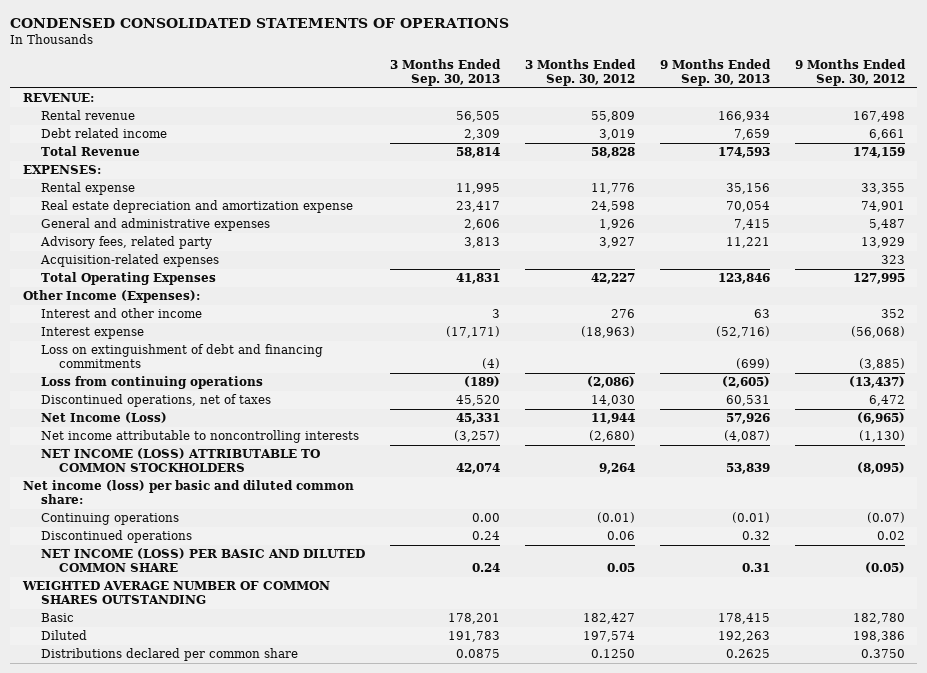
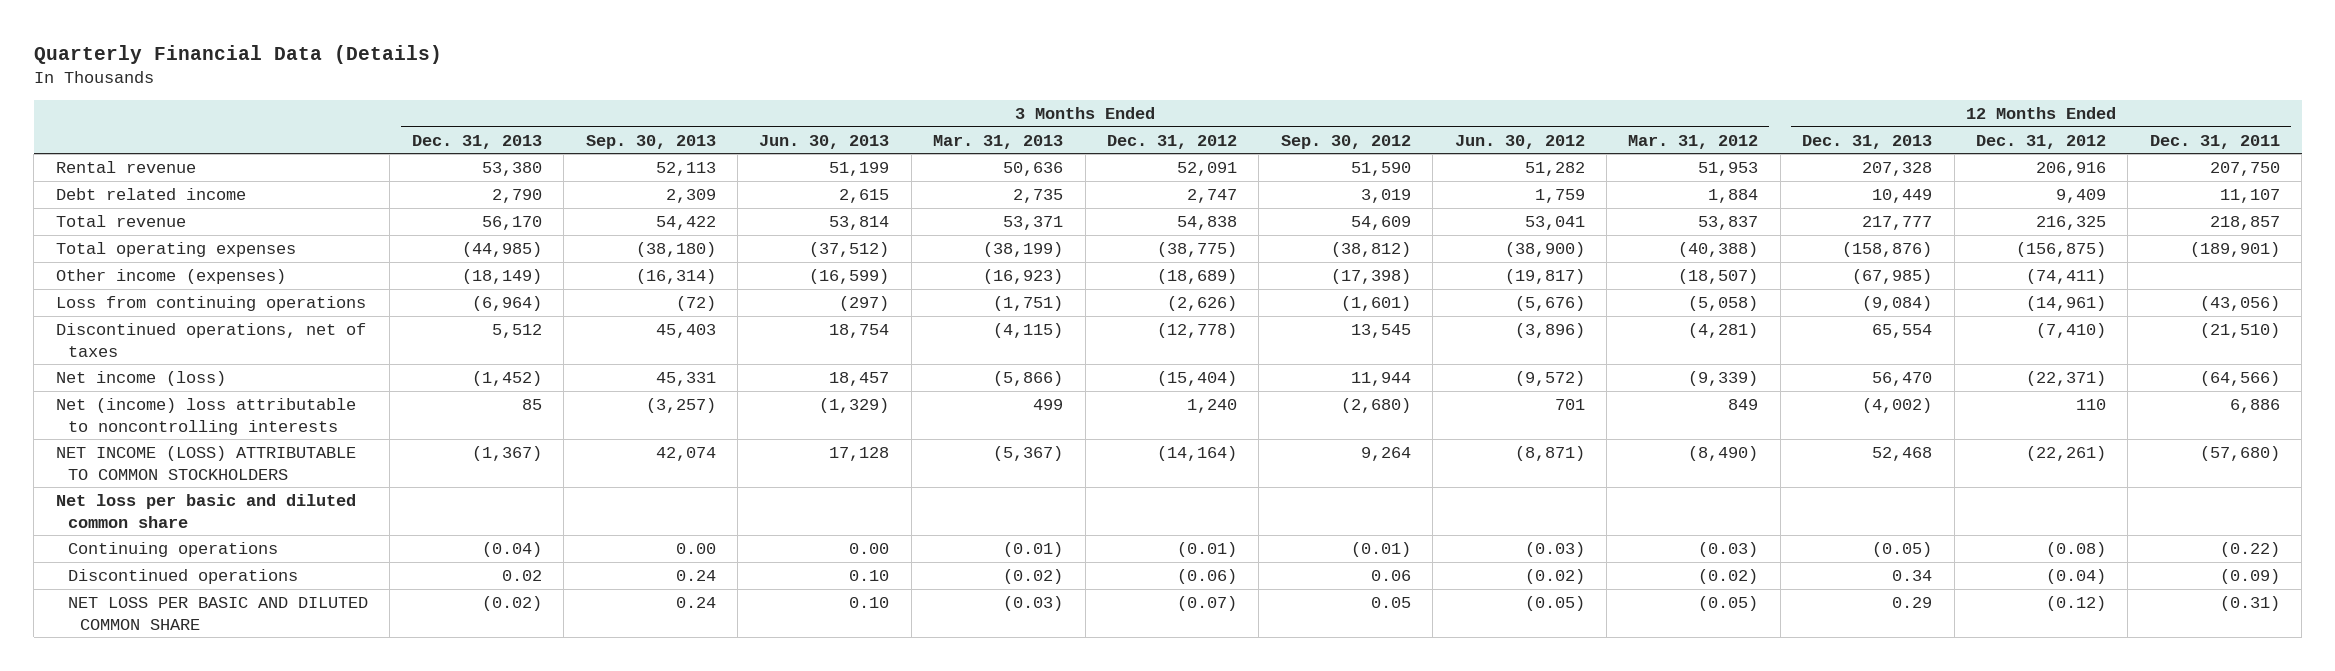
- CONDENSED CONSOLIDATED STATEMENTS OF OPERATIONS
+ Quarterly Financial Data (Details)
- | 3 Months Ended Sep. 30, 2013 | 3 Months Ended Sep. 30, 2012 | 9 Months Ended Sep. 30, 2013 | 9 Months Ended Sep. 30, 2012
+ | 3 Months Ended Dec. 31, 2013 | 3 Months Ended Sep. 30, 2013 | 3 Months Ended Jun. 30, 2013 | 3 Months Ended Mar. 31, 2013 | 3 Months Ended Dec. 31, 2012 | 3 Months Ended Sep. 30, 2012 | 3 Months Ended Jun. 30, 2012 | 3 Months Ended Mar. 31, 2012 | 12 Months Ended Dec. 31, 2013 | 12 Months Ended Dec. 31, 2012 | 12 Months Ended Dec. 31, 2011
- REVENUE:
- Rental revenue | 56,505 | 55,809 | 166,934 | 167,498
+ Rental revenue | 53,380 | 52,113 | 51,199 | 50,636 | 52,091 | 51,590 | 51,282 | 51,953 | 207,328 | 206,916 | 207,750
- Total Revenue | 58,814 | 58,828 | 174,593 | 174,159
- EXPENSES:
- Rental expense | 11,995 | 11,776 | 35,156 | 33,355
- Real estate depreciation and amortization expense | 23,417 | 24,598 | 70,054 | 74,901
- General and administrative expenses | 2,606 | 1,926 | 7,415 | 5,487
- Advisory fees, related party | 3,813 | 3,927 | 11,221 | 13,929
- Acquisition-related expenses | | | | 323
- Total Operating Expenses | 41,831 | 42,227 | 123,846 | 127,995
- Other Income (Expenses):
- Interest and other income | 3 | 276 | 63 | 352
- Interest expense | (17,171) | (18,963) | (52,716) | (56,068)
- Loss on extinguishment of debt and financing commitments | (4) | | (699) | (3,885)
- Loss from continuing operations | (189) | (2,086) | (2,605) | (13,437)
- Discontinued operations, net of taxes | 45,520 | 14,030 | 60,531 | 6,472
- Net Income (Loss) | 45,331 | 11,944 | 57,926 | (6,965)
- Net income attributable to noncontrolling interests | (3,257) | (2,680) | (4,087) | (1,130)
+ Total revenue | 56,170 | 54,422 | 53,814 | 53,371 | 54,838 | 54,609 | 53,041 | 53,837 | 217,777 | 216,325 | 218,857
+ Total operating expenses | (44,985) | (38,180) | (37,512) | (38,199) | (38,775) | (38,812) | (38,900) | (40,388) | (158,876) | (156,875) | (189,901)
+ Other income (expenses) | (18,149) | (16,314) | (16,599) | (16,923) | (18,689) | (17,398) | (19,817) | (18,507) | (67,985) | (74,411) |
+ Loss from continuing operations | (6,964) | (72) | (297) | (1,751) | (2,626) | (1,601) | (5,676) | (5,058) | (9,084) | (14,961) | (43,056)
+ Discontinued operations, net of taxes | 5,512 | 45,403 | 18,754 | (4,115) | (12,778) | 13,545 | (3,896) | (4,281) | 65,554 | (7,410) | (21,510)
+ Net income (loss) | (1,452) | 45,331 | 18,457 | (5,866) | (15,404) | 11,944 | (9,572) | (9,339) | 56,470 | (22,371) | (64,566)
+ Net (income) loss attributable to noncontrolling interests | 85 | (3,257) | (1,329) | 499 | 1,240 | (2,680) | 701 | 849 | (4,002) | 110 | 6,886
- Net income (loss) per basic and diluted common share:
+ Net loss per basic and diluted common share
- NET INCOME (LOSS) PER BASIC AND DILUTED COMMON SHARE | 0.24 | 0.05 | 0.31 | (0.05)
- WEIGHTED AVERAGE NUMBER OF COMMON SHARES OUTSTANDING
- Basic | 178,201 | 182,427 | 178,415 | 182,780
- Diluted | 191,783 | 197,574 | 192,263 | 198,386
- Distributions declared per common share | 0.0875 | 0.1250 | 0.2625 | 0.3750
+ NET LOSS PER BASIC AND DILUTED COMMON SHARE | (0.02) | 0.24 | 0.10 | (0.03) | (0.07) | 0.05 | (0.05) | (0.05) | 0.29 | (0.12) | (0.31)

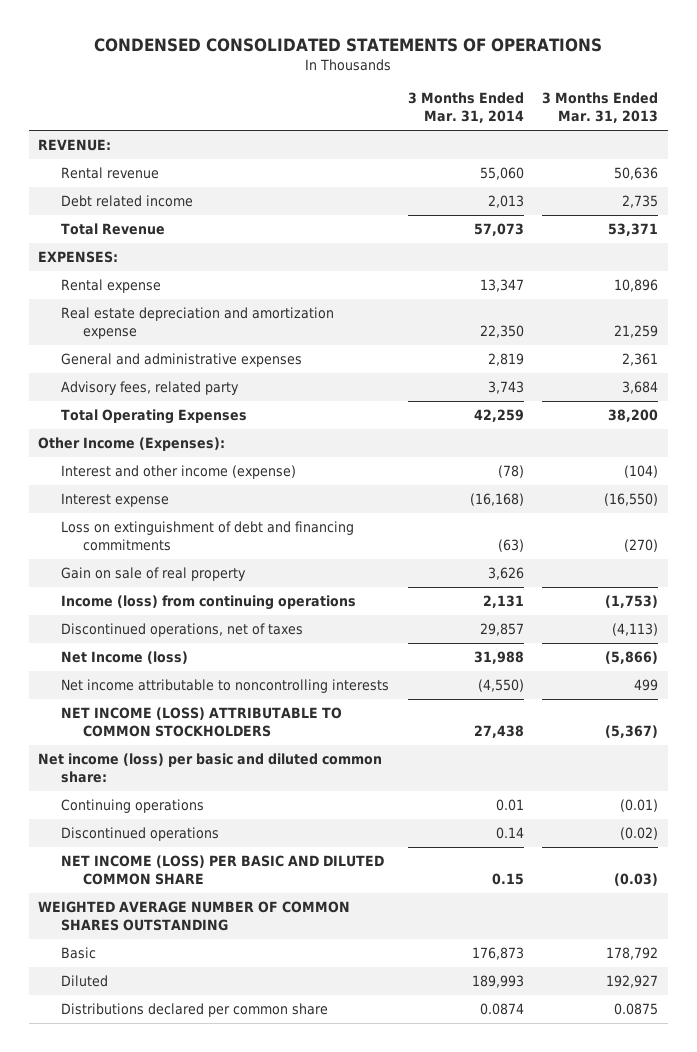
- Quarterly Financial Data (Details)
+ CONDENSED CONSOLIDATED STATEMENTS OF OPERATIONS
- | 3 Months Ended Dec. 31, 2013 | 3 Months Ended Sep. 30, 2013 | 3 Months Ended Jun. 30, 2013 | 3 Months Ended Mar. 31, 2013 | 3 Months Ended Dec. 31, 2012 | 3 Months Ended Sep. 30, 2012 | 3 Months Ended Jun. 30, 2012 | 3 Months Ended Mar. 31, 2012 | 12 Months Ended Dec. 31, 2013 | 12 Months Ended Dec. 31, 2012 | 12 Months Ended Dec. 31, 2011
+ | 3 Months Ended Mar. 31, 2014 | 3 Months Ended Mar. 31, 2013
+ REVENUE:
- Total revenue | 56,170 | 54,422 | 53,814 | 53,371 | 54,838 | 54,609 | 53,041 | 53,837 | 217,777 | 216,325 | 218,857
- Total operating expenses | (44,985) | (38,180) | (37,512) | (38,199) | (38,775) | (38,812) | (38,900) | (40,388) | (158,876) | (156,875) | (189,901)
- Other income (expenses) | (18,149) | (16,314) | (16,599) | (16,923) | (18,689) | (17,398) | (19,817) | (18,507) | (67,985) | (74,411) |
- Loss from continuing operations | (6,964) | (72) | (297) | (1,751) | (2,626) | (1,601) | (5,676) | (5,058) | (9,084) | (14,961) | (43,056)
- Discontinued operations, net of taxes | 5,512 | 45,403 | 18,754 | (4,115) | (12,778) | 13,545 | (3,896) | (4,281) | 65,554 | (7,410) | (21,510)
- Net income (loss) | (1,452) | 45,331 | 18,457 | (5,866) | (15,404) | 11,944 | (9,572) | (9,339) | 56,470 | (22,371) | (64,566)
- Net (income) loss attributable to noncontrolling interests | 85 | (3,257) | (1,329) | 499 | 1,240 | (2,680) | 701 | 849 | (4,002) | 110 | 6,886
+ Total Revenue | 57,073 | 53,371
+ EXPENSES:
+ Rental expense | 13,347 | 10,896
+ Real estate depreciation and amortization expense | 22,350 | 21,259
+ General and administrative expenses | 2,819 | 2,361
+ Advisory fees, related party | 3,743 | 3,684
+ Total Operating Expenses | 42,259 | 38,200
+ Other Income (Expenses):
+ Interest and other income (expense) | (78) | (104)
+ Interest expense | (16,168) | (16,550)
+ Loss on extinguishment of debt and financing commitments | (63) | (270)
+ Gain on sale of real property | 3,626 |
+ Income (loss) from continuing operations | 2,131 | (1,753)
+ Discontinued operations, net of taxes | 29,857 | (4,113)
+ Net Income (loss) | 31,988 | (5,866)
+ Net income attributable to noncontrolling interests | (4,550) | 499
- Net loss per basic and diluted common share
+ Net income (loss) per basic and diluted common share:
- NET LOSS PER BASIC AND DILUTED COMMON SHARE | (0.02) | 0.24 | 0.10 | (0.03) | (0.07) | 0.05 | (0.05) | (0.05) | 0.29 | (0.12) | (0.31)
+ NET INCOME (LOSS) PER BASIC AND DILUTED COMMON SHARE | 0.15 | (0.03)
+ WEIGHTED AVERAGE NUMBER OF COMMON SHARES OUTSTANDING
+ Basic | 176,873 | 178,792
+ Diluted | 189,993 | 192,927
+ Distributions declared per common share | 0.0874 | 0.0875

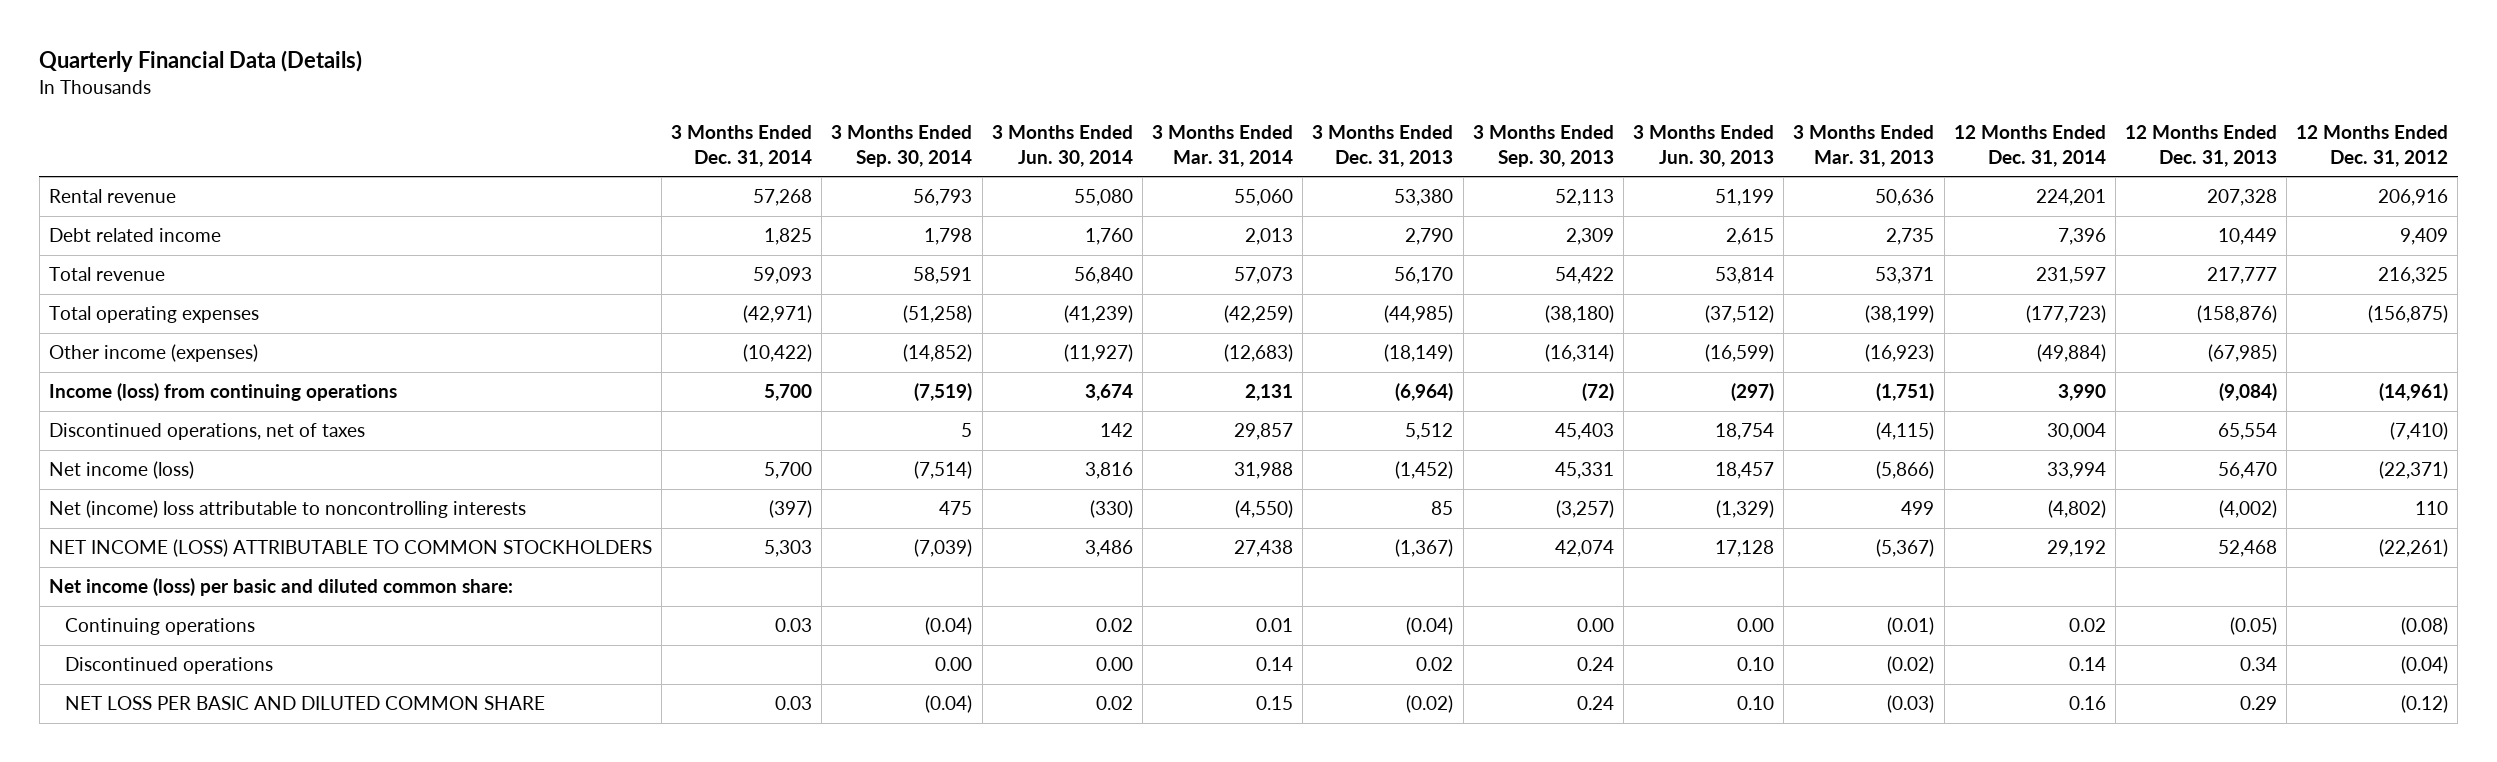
- CONDENSED CONSOLIDATED STATEMENTS OF OPERATIONS
+ Quarterly Financial Data (Details)
- | 3 Months Ended Mar. 31, 2014 | 3 Months Ended Mar. 31, 2013
+ | 3 Months Ended Dec. 31, 2014 | 3 Months Ended Sep. 30, 2014 | 3 Months Ended Jun. 30, 2014 | 3 Months Ended Mar. 31, 2014 | 3 Months Ended Dec. 31, 2013 | 3 Months Ended Sep. 30, 2013 | 3 Months Ended Jun. 30, 2013 | 3 Months Ended Mar. 31, 2013 | 12 Months Ended Dec. 31, 2014 | 12 Months Ended Dec. 31, 2013 | 12 Months Ended Dec. 31, 2012
- REVENUE:
- Total Revenue | 57,073 | 53,371
- EXPENSES:
- Rental expense | 13,347 | 10,896
- Real estate depreciation and amortization expense | 22,350 | 21,259
- General and administrative expenses | 2,819 | 2,361
- Advisory fees, related party | 3,743 | 3,684
- Total Operating Expenses | 42,259 | 38,200
- Other Income (Expenses):
- Interest and other income (expense) | (78) | (104)
- Interest expense | (16,168) | (16,550)
- Loss on extinguishment of debt and financing commitments | (63) | (270)
- Gain on sale of real property | 3,626 |
- Income (loss) from continuing operations | 2,131 | (1,753)
- Discontinued operations, net of taxes | 29,857 | (4,113)
- Net Income (loss) | 31,988 | (5,866)
- Net income attributable to noncontrolling interests | (4,550) | 499
+ Total revenue | 59,093 | 58,591 | 56,840 | 57,073 | 56,170 | 54,422 | 53,814 | 53,371 | 231,597 | 217,777 | 216,325
+ Total operating expenses | (42,971) | (51,258) | (41,239) | (42,259) | (44,985) | (38,180) | (37,512) | (38,199) | (177,723) | (158,876) | (156,875)
+ Other income (expenses) | (10,422) | (14,852) | (11,927) | (12,683) | (18,149) | (16,314) | (16,599) | (16,923) | (49,884) | (67,985) |
+ Income (loss) from continuing operations | 5,700 | (7,519) | 3,674 | 2,131 | (6,964) | (72) | (297) | (1,751) | 3,990 | (9,084) | (14,961)
+ Discontinued operations, net of taxes | | 5 | 142 | 29,857 | 5,512 | 45,403 | 18,754 | (4,115) | 30,004 | 65,554 | (7,410)
+ Net income (loss) | 5,700 | (7,514) | 3,816 | 31,988 | (1,452) | 45,331 | 18,457 | (5,866) | 33,994 | 56,470 | (22,371)
+ Net (income) loss attributable to noncontrolling interests | (397) | 475 | (330) | (4,550) | 85 | (3,257) | (1,329) | 499 | (4,802) | (4,002) | 110
- NET INCOME (LOSS) PER BASIC AND DILUTED COMMON SHARE | 0.15 | (0.03)
- WEIGHTED AVERAGE NUMBER OF COMMON SHARES OUTSTANDING
- Basic | 176,873 | 178,792
- Diluted | 189,993 | 192,927
- Distributions declared per common share | 0.0874 | 0.0875
+ NET LOSS PER BASIC AND DILUTED COMMON SHARE | 0.03 | (0.04) | 0.02 | 0.15 | (0.02) | 0.24 | 0.10 | (0.03) | 0.16 | 0.29 | (0.12)

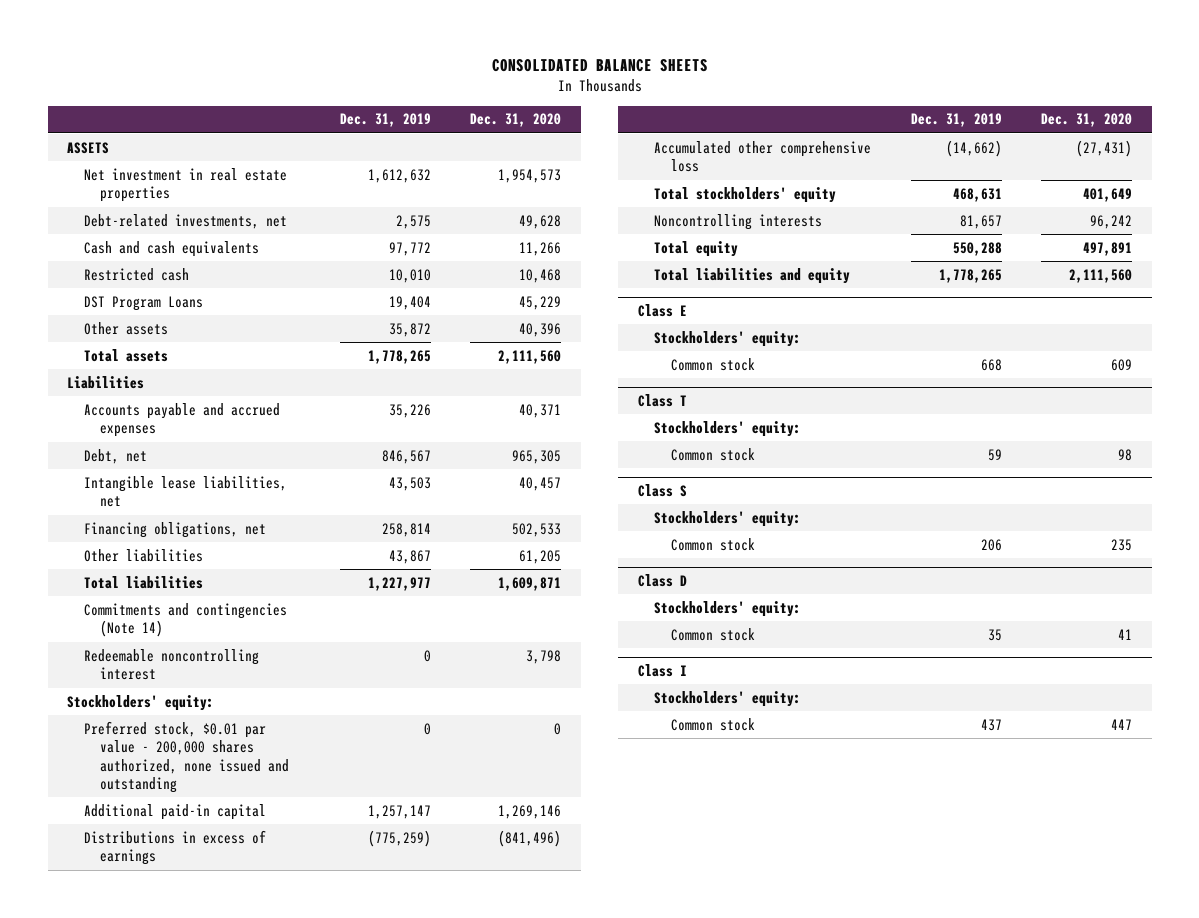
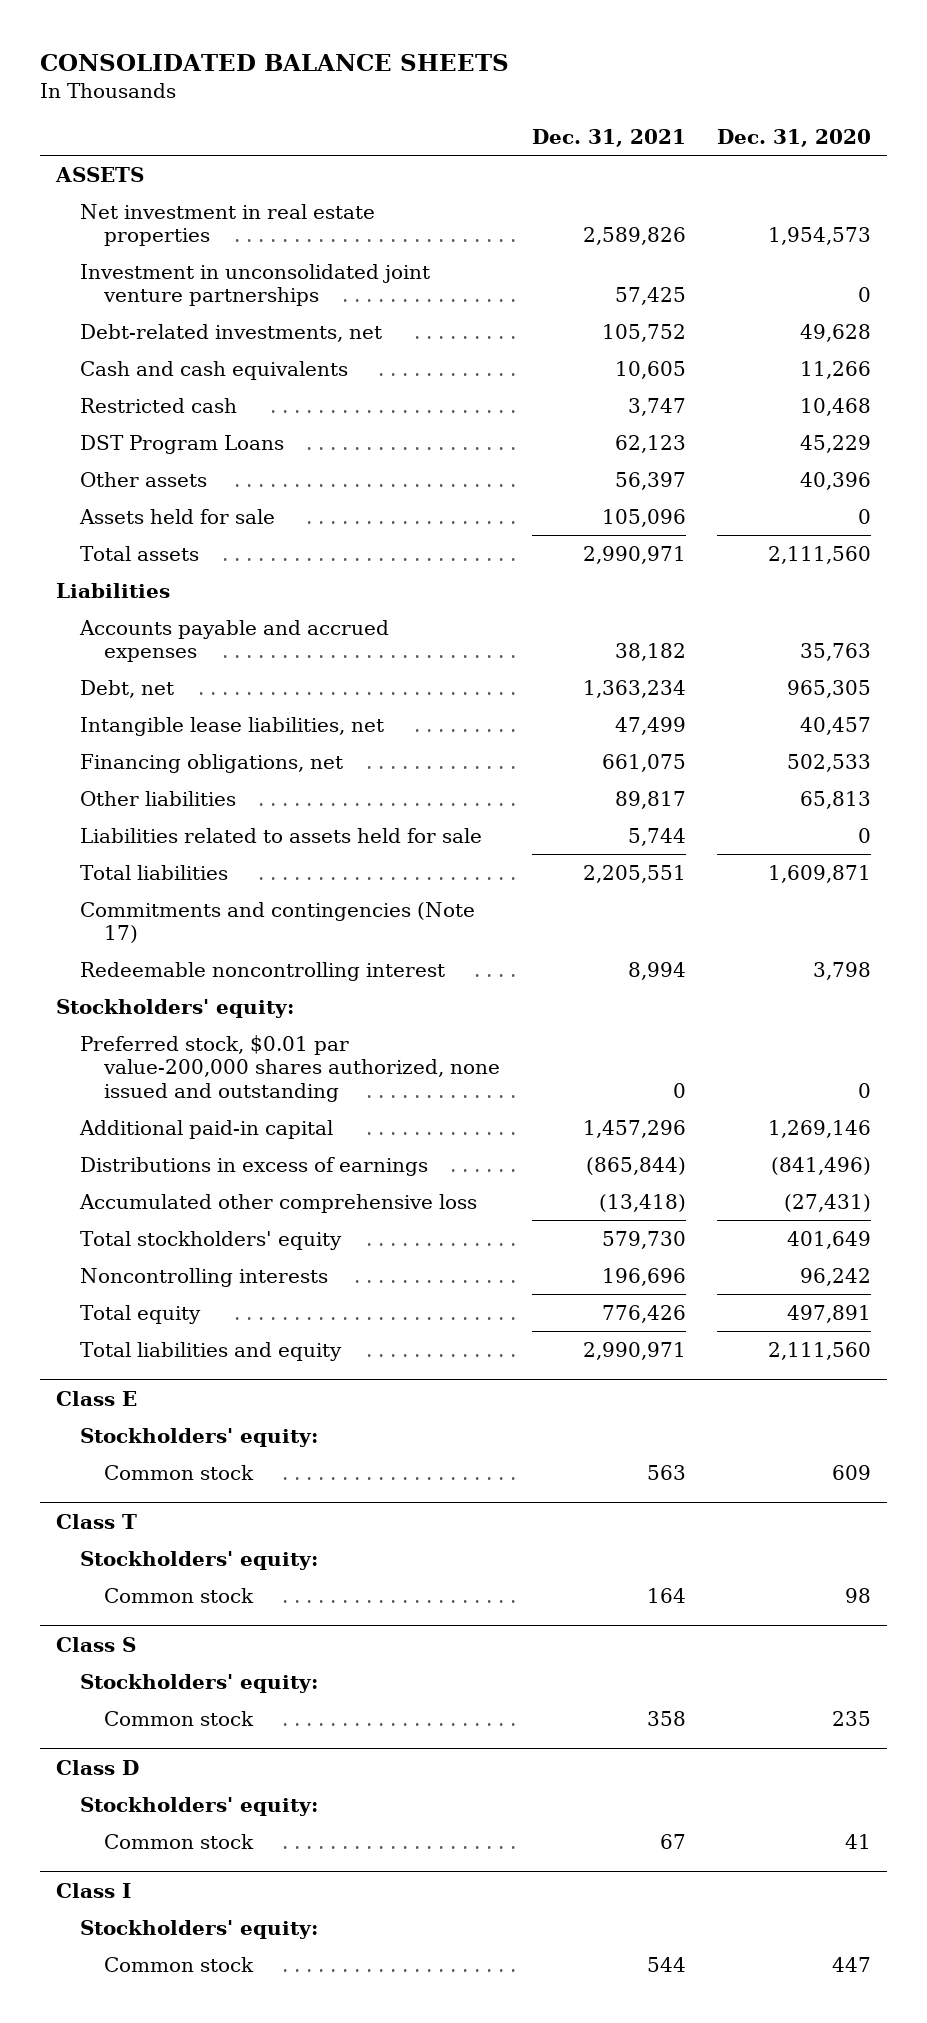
- | Dec. 31, 2019 | Dec. 31, 2020
+ | Dec. 31, 2021 | Dec. 31, 2020
+ Investment in unconsolidated joint venture partnerships | 57,425 | 0
+ Assets held for sale | 105,096 | 0
- Accounts payable and accrued expenses | 35,226 | 40,371
+ Accounts payable and accrued expenses | 38,182 | 35,763
- Other liabilities | 43,867 | 61,205
+ Other liabilities | 89,817 | 65,813
+ Liabilities related to assets held for sale | 5,744 | 0
- Commitments and contingencies (Note 14)
+ Commitments and contingencies (Note 17)
- Preferred stock, $0.01 par value - 200,000 shares authorized, none issued and outstanding | 0 | 0
+ Preferred stock, $0.01 par value-200,000 shares authorized, none issued and outstanding | 0 | 0

